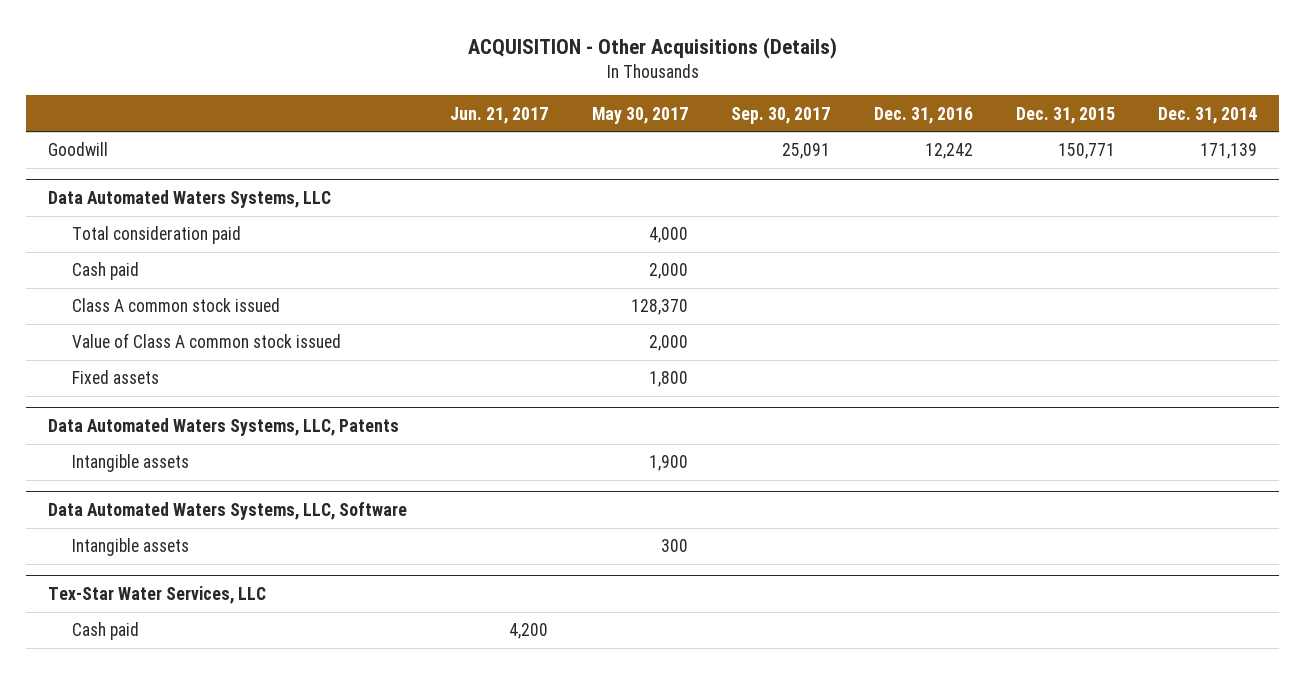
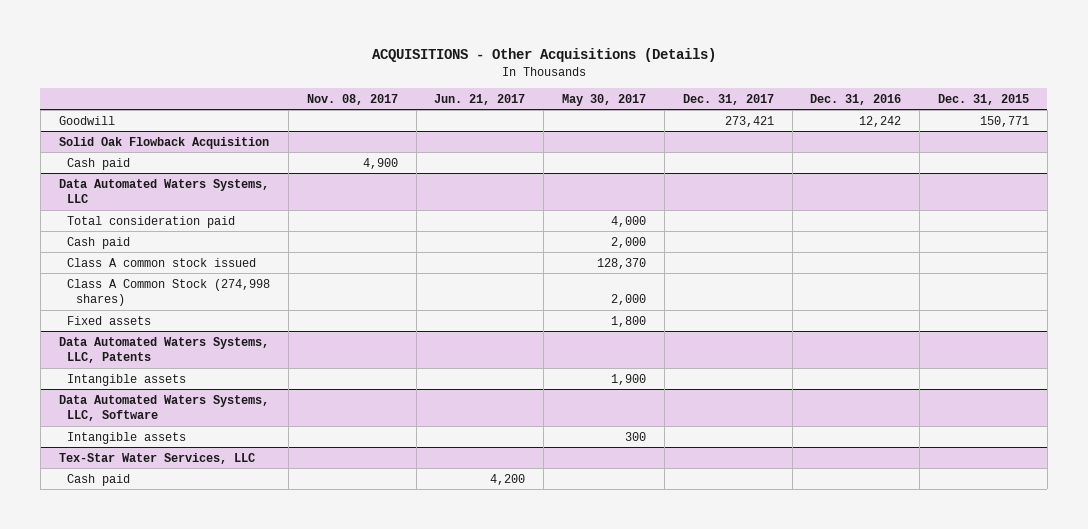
- ACQUISITION - Other Acquisitions (Details)
+ ACQUISITIONS - Other Acquisitions (Details)
- | Jun. 21, 2017 | May 30, 2017 | Sep. 30, 2017 | Dec. 31, 2016 | Dec. 31, 2015 | Dec. 31, 2014
+ | Nov. 08, 2017 | Jun. 21, 2017 | May 30, 2017 | Dec. 31, 2017 | Dec. 31, 2016 | Dec. 31, 2015
+ Solid Oak Flowback Acquisition
+ Cash paid | 4,900 | | | | |
@ Data Automated Waters Systems, LLC
- Value of Class A common stock issued | | 2,000 | | | |
+ Class A Common Stock (274,998 shares) | | | 2,000 | | |

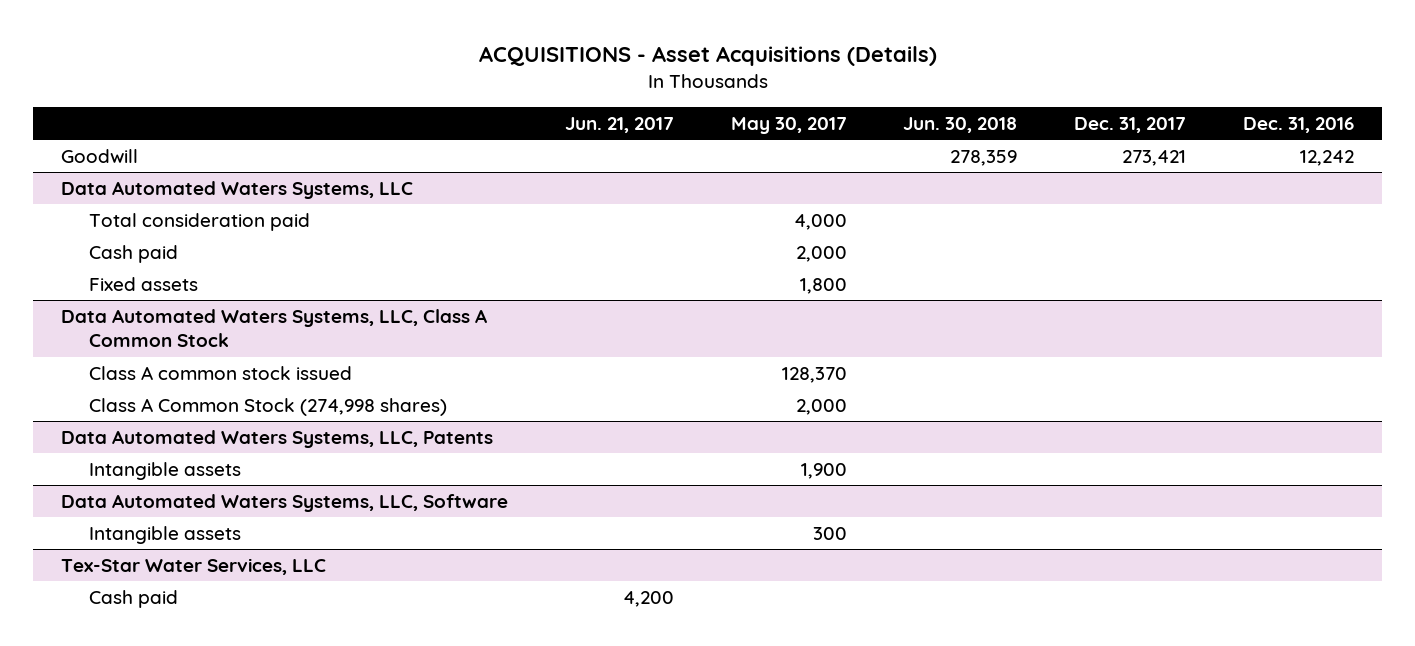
- ACQUISITIONS - Other Acquisitions (Details)
+ ACQUISITIONS - Asset Acquisitions (Details)
- | Nov. 08, 2017 | Jun. 21, 2017 | May 30, 2017 | Dec. 31, 2017 | Dec. 31, 2016 | Dec. 31, 2015
+ | Jun. 21, 2017 | May 30, 2017 | Jun. 30, 2018 | Dec. 31, 2017 | Dec. 31, 2016
- Solid Oak Flowback Acquisition
- Cash paid | 4,900 | | | | |
@ Data Automated Waters Systems, LLC
moved up: Fixed assets | | 1,800 | | |
+ Data Automated Waters Systems, LLC, Class A Common Stock

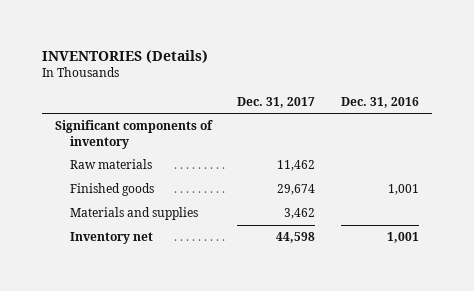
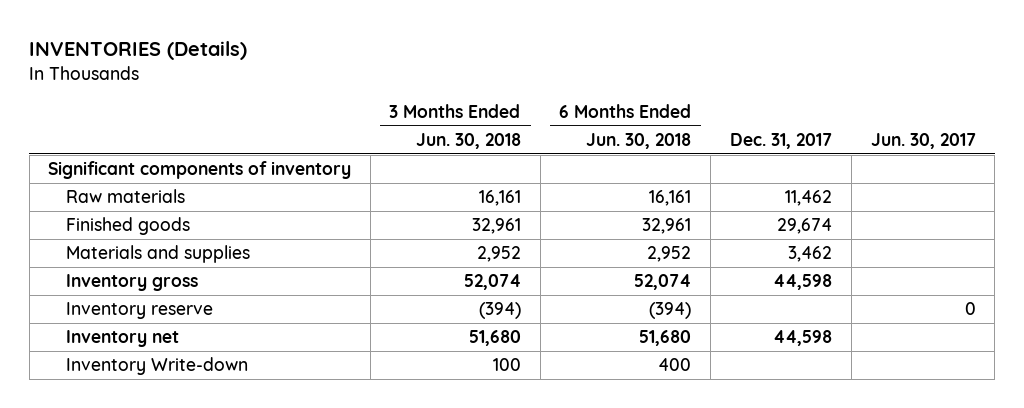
- | Dec. 31, 2017 | Dec. 31, 2016
+ | 3 Months Ended Jun. 30, 2018 | 6 Months Ended Jun. 30, 2018 | Dec. 31, 2017 | Jun. 30, 2017
+ Inventory gross | 52,074 | 52,074 | 44,598 |
+ Inventory reserve | (394) | (394) | | 0
+ Inventory Write-down | 100 | 400 | |

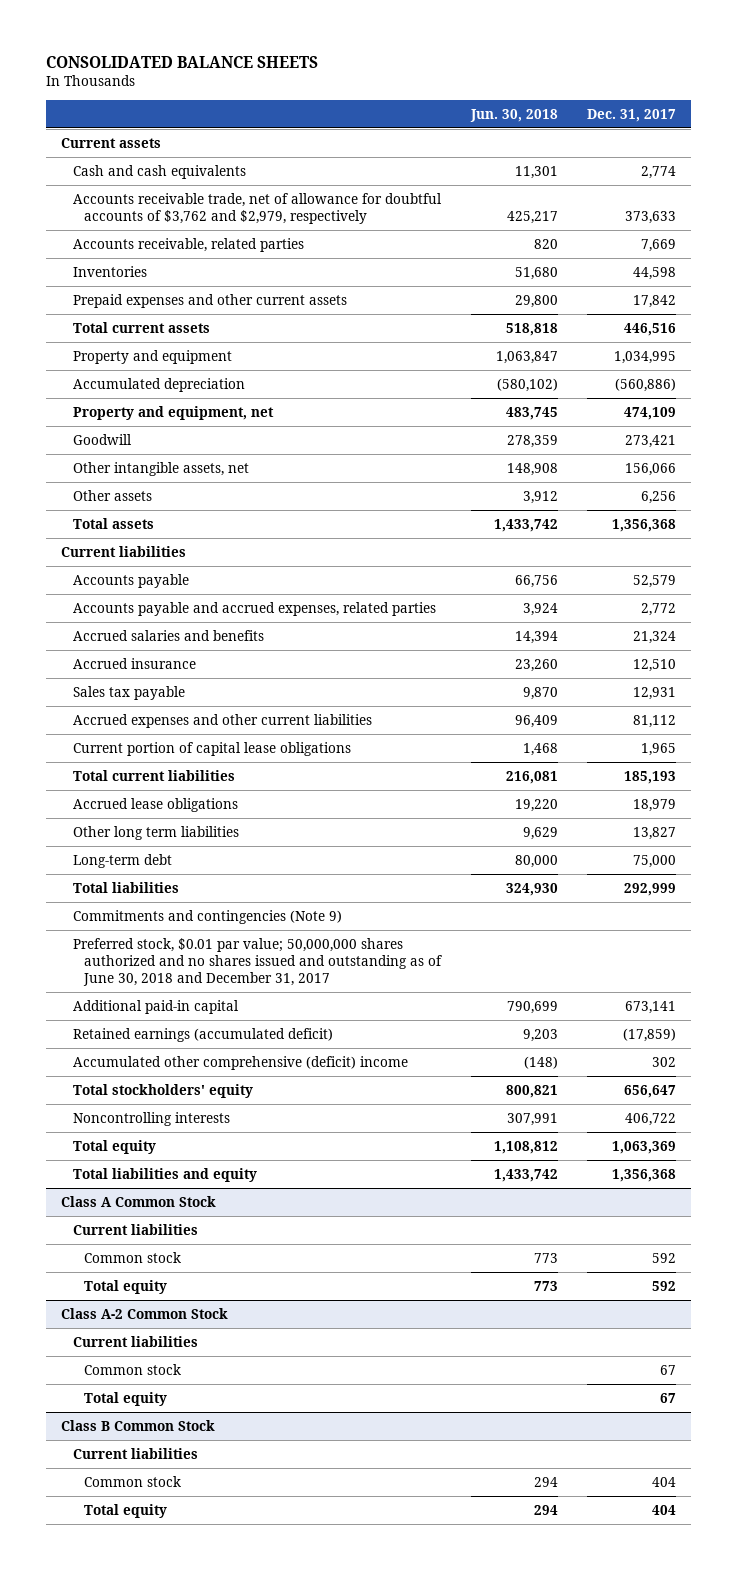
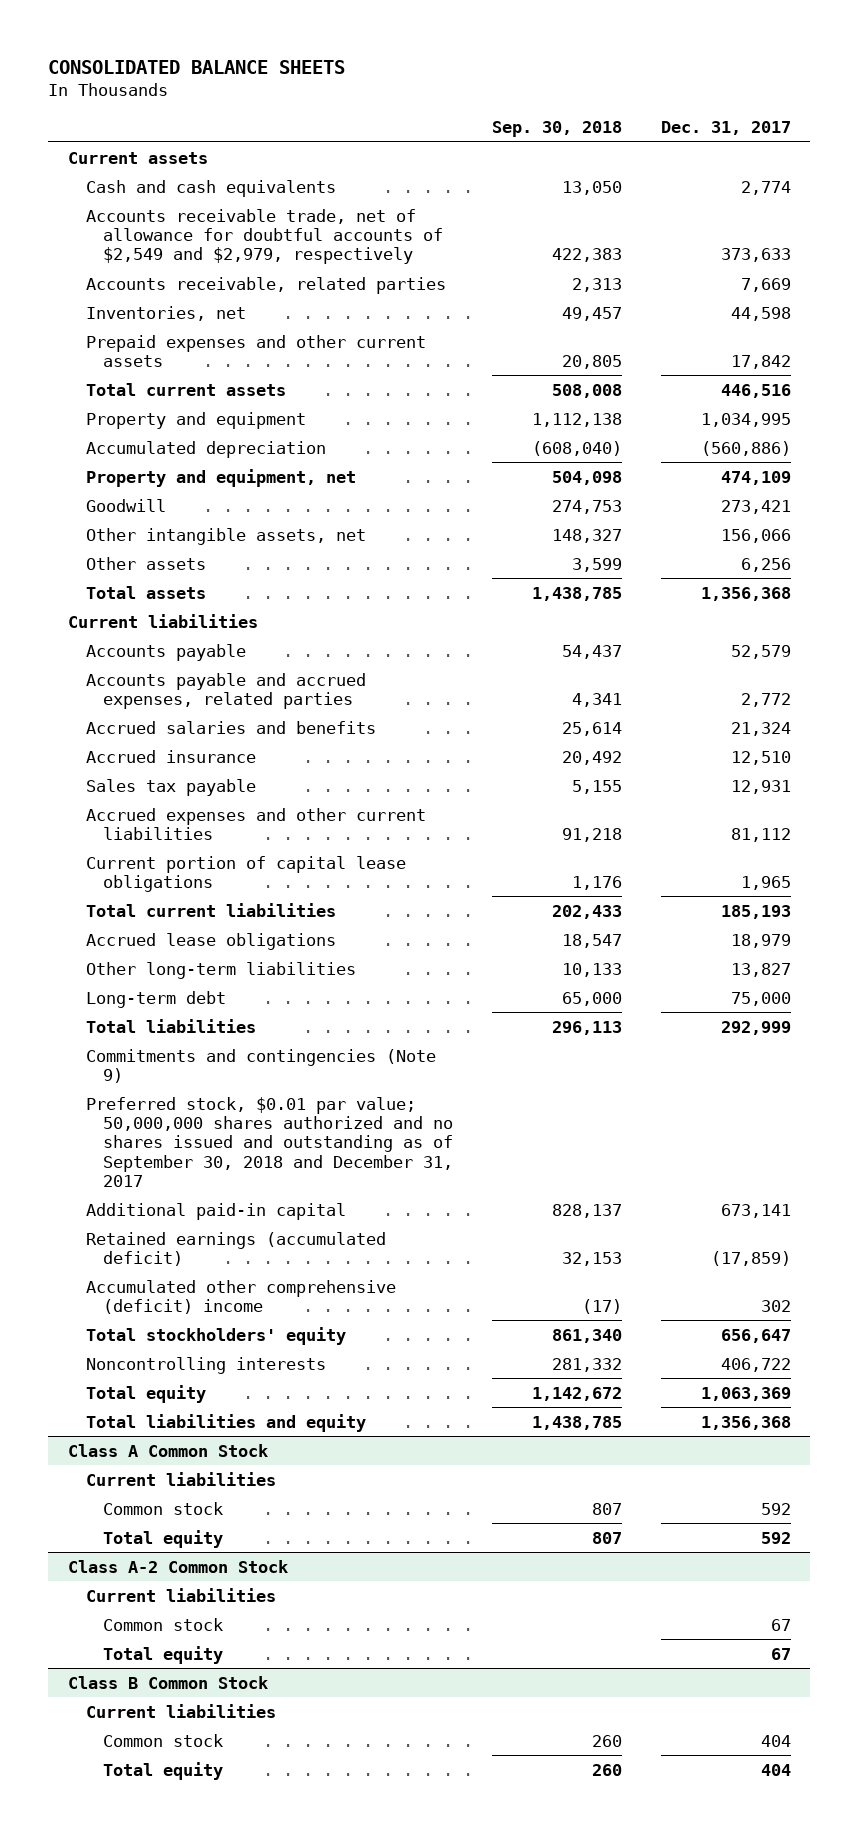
- | Jun. 30, 2018 | Dec. 31, 2017
+ | Sep. 30, 2018 | Dec. 31, 2017
- Accounts receivable trade, net of allowance for doubtful accounts of $3,762 and $2,979, respectively | 425,217 | 373,633
+ Accounts receivable trade, net of allowance for doubtful accounts of $2,549 and $2,979, respectively | 422,383 | 373,633
- Inventories | 51,680 | 44,598
+ Inventories, net | 49,457 | 44,598
- Other long term liabilities | 9,629 | 13,827
+ Other long-term liabilities | 10,133 | 13,827
- Preferred stock, $0.01 par value; 50,000,000 shares authorized and no shares issued and outstanding as of June 30, 2018 and December 31, 2017
+ Preferred stock, $0.01 par value; 50,000,000 shares authorized and no shares issued and outstanding as of September 30, 2018 and December 31, 2017

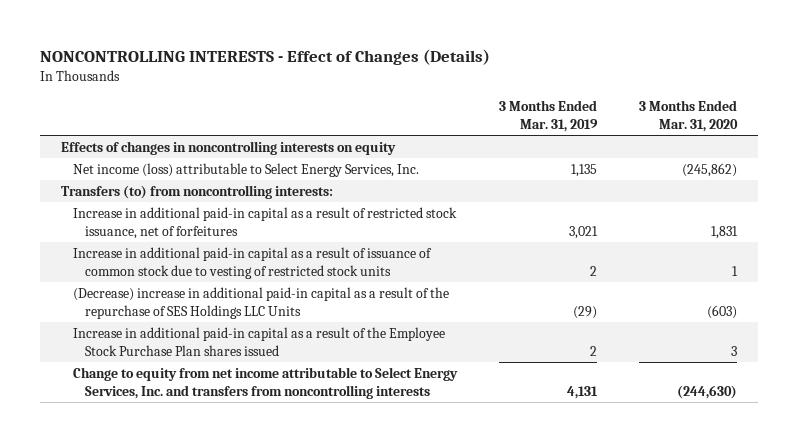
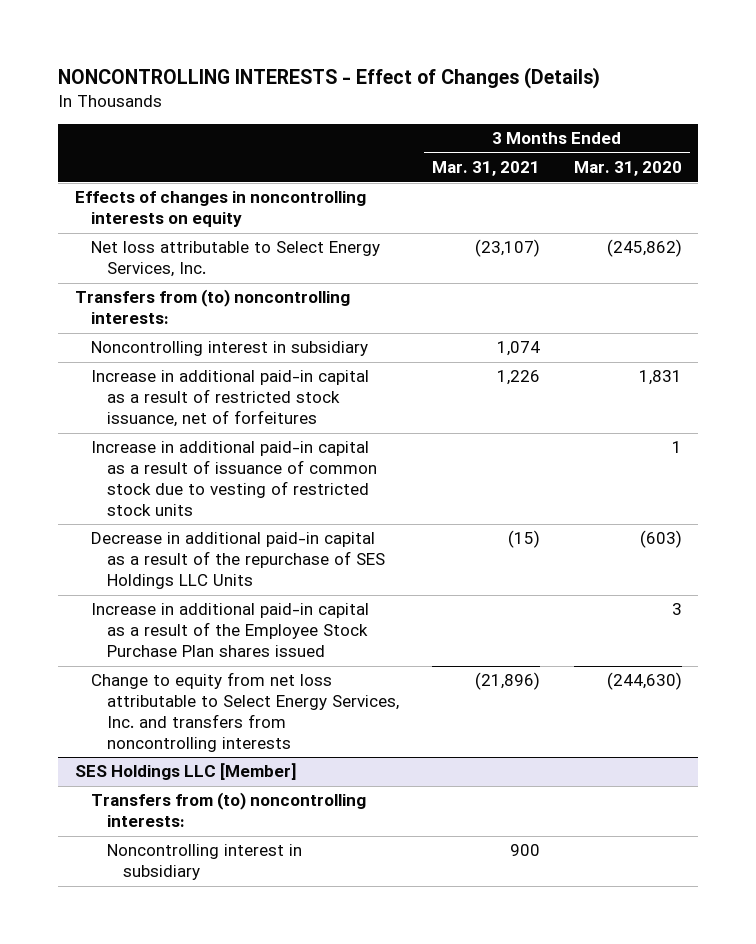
- | 3 Months Ended Mar. 31, 2019 | 3 Months Ended Mar. 31, 2020
+ | 3 Months Ended Mar. 31, 2021 | 3 Months Ended Mar. 31, 2020
- Net income (loss) attributable to Select Energy Services, Inc. | 1,135 | (245,862)
- Transfers (to) from noncontrolling interests:
+ Net loss attributable to Select Energy Services, Inc. | (23,107) | (245,862)
+ Transfers from (to) noncontrolling interests:
+ Noncontrolling interest in subsidiary | 1,074 |
- (Decrease) increase in additional paid-in capital as a result of the repurchase of SES Holdings LLC Units | (29) | (603)
+ Decrease in additional paid-in capital as a result of the repurchase of SES Holdings LLC Units | (15) | (603)
- Change to equity from net income attributable to Select Energy Services, Inc. and transfers from noncontrolling interests | 4,131 | (244,630)
+ Change to equity from net loss attributable to Select Energy Services, Inc. and transfers from noncontrolling interests | (21,896) | (244,630)
+ SES Holdings LLC [Member]
+ Transfers from (to) noncontrolling interests:
+ Noncontrolling interest in subsidiary | 900 |

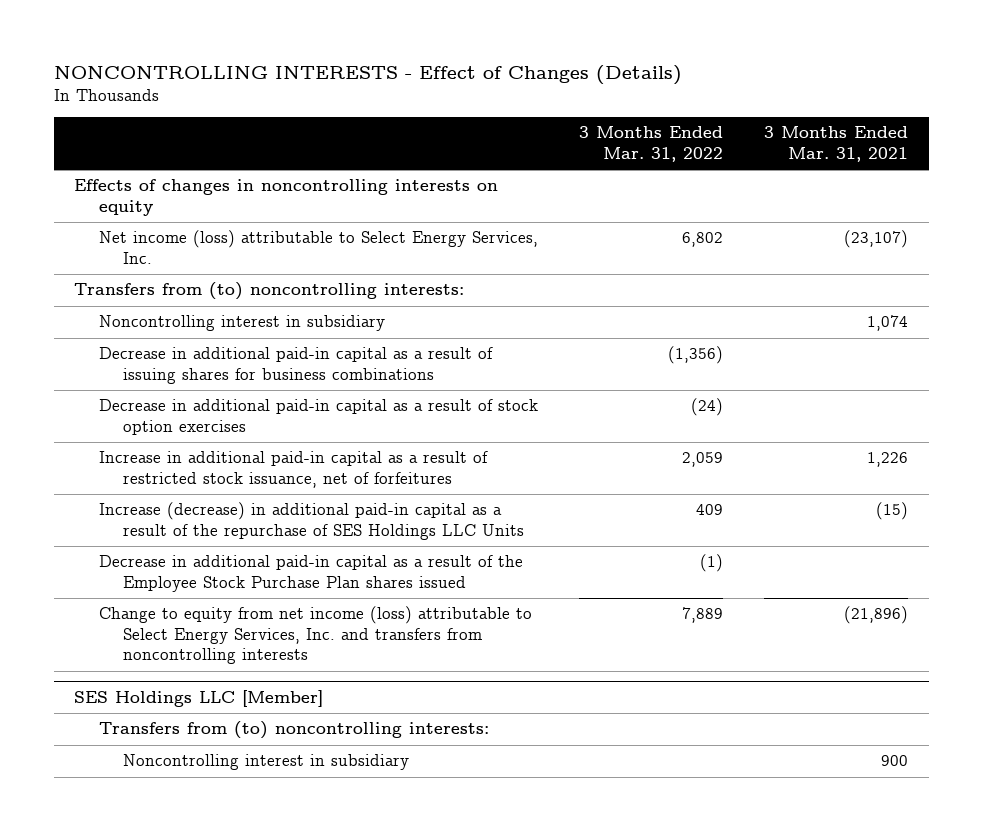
- | 3 Months Ended Mar. 31, 2021 | 3 Months Ended Mar. 31, 2020
+ | 3 Months Ended Mar. 31, 2022 | 3 Months Ended Mar. 31, 2021
- Net loss attributable to Select Energy Services, Inc. | (23,107) | (245,862)
+ Net income (loss) attributable to Select Energy Services, Inc. | 6,802 | (23,107)
+ Decrease in additional paid-in capital as a result of issuing shares for business combinations | (1,356) |
+ Decrease in additional paid-in capital as a result of stock option exercises | (24) |
- Increase in additional paid-in capital as a result of issuance of common stock due to vesting of restricted stock units | | 1
- Decrease in additional paid-in capital as a result of the repurchase of SES Holdings LLC Units | (15) | (603)
- Increase in additional paid-in capital as a result of the Employee Stock Purchase Plan shares issued | | 3
- Change to equity from net loss attributable to Select Energy Services, Inc. and transfers from noncontrolling interests | (21,896) | (244,630)
+ Increase (decrease) in additional paid-in capital as a result of the repurchase of SES Holdings LLC Units | 409 | (15)
+ Decrease in additional paid-in capital as a result of the Employee Stock Purchase Plan shares issued | (1) |
+ Change to equity from net income (loss) attributable to Select Energy Services, Inc. and transfers from noncontrolling interests | 7,889 | (21,896)

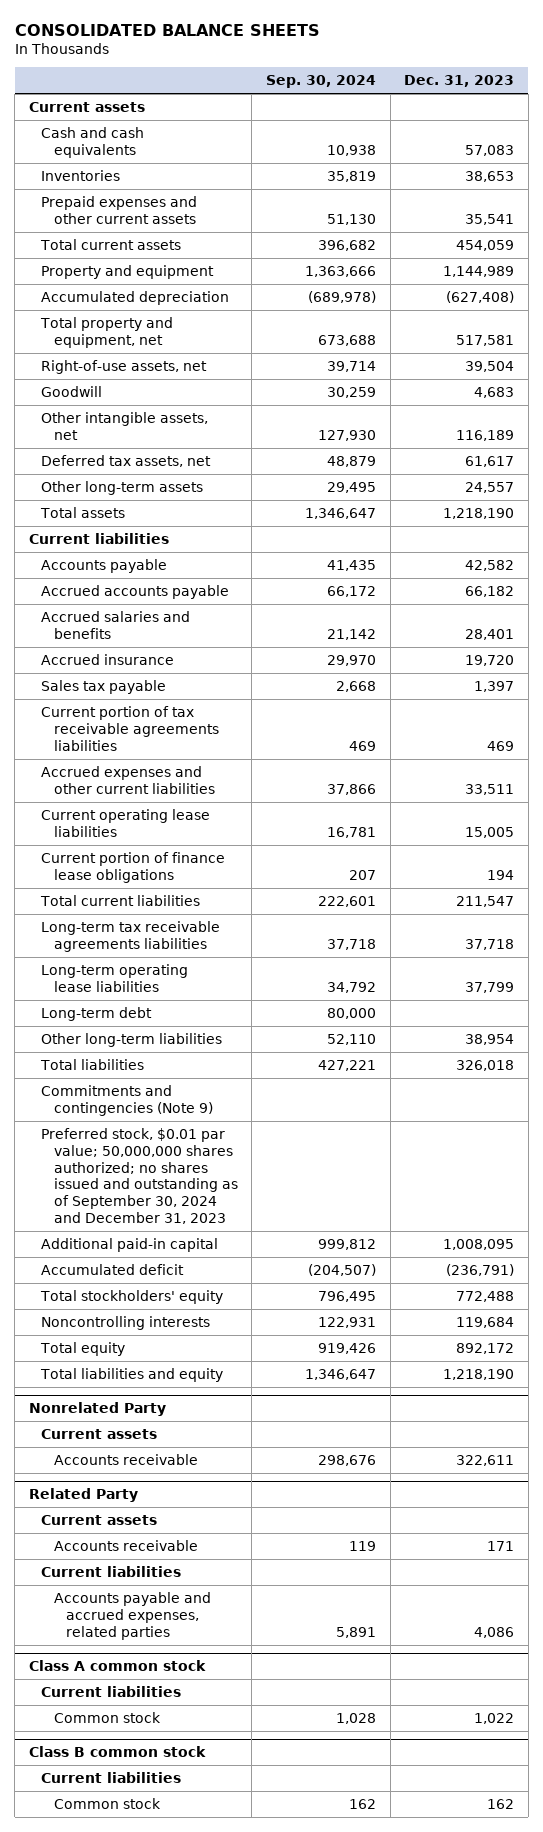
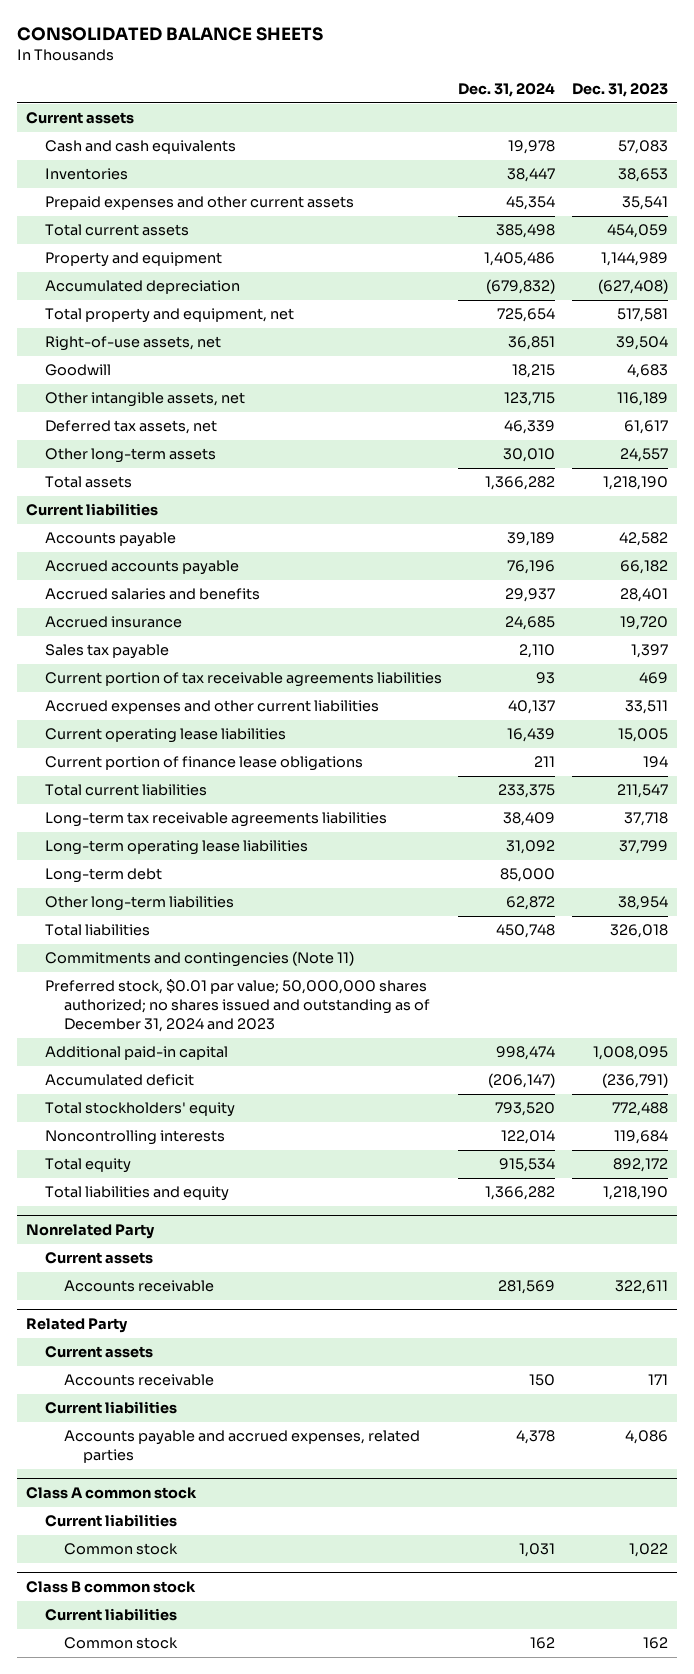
- | Sep. 30, 2024 | Dec. 31, 2023
+ | Dec. 31, 2024 | Dec. 31, 2023
- Commitments and contingencies (Note 9)
- Preferred stock, $0.01 par value; 50,000,000 shares authorized; no shares issued and outstanding as of September 30, 2024 and December 31, 2023
+ Commitments and contingencies (Note 11)
+ Preferred stock, $0.01 par value; 50,000,000 shares authorized; no shares issued and outstanding as of December 31, 2024 and 2023

